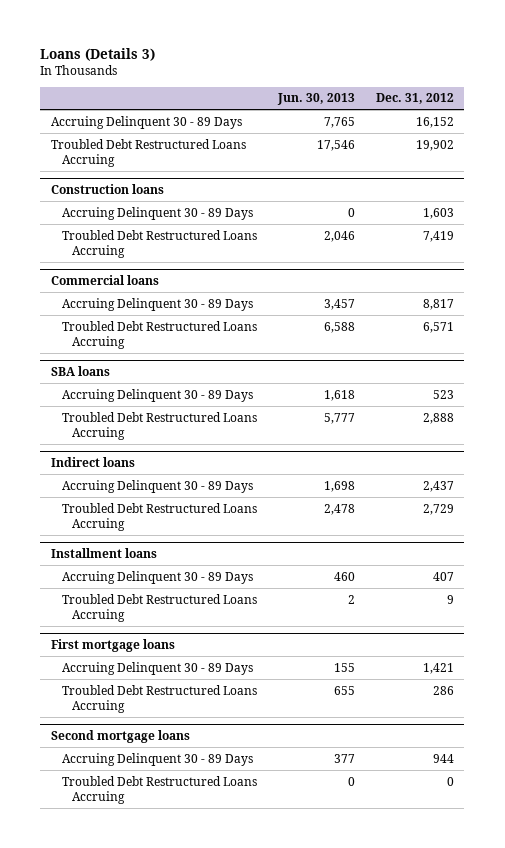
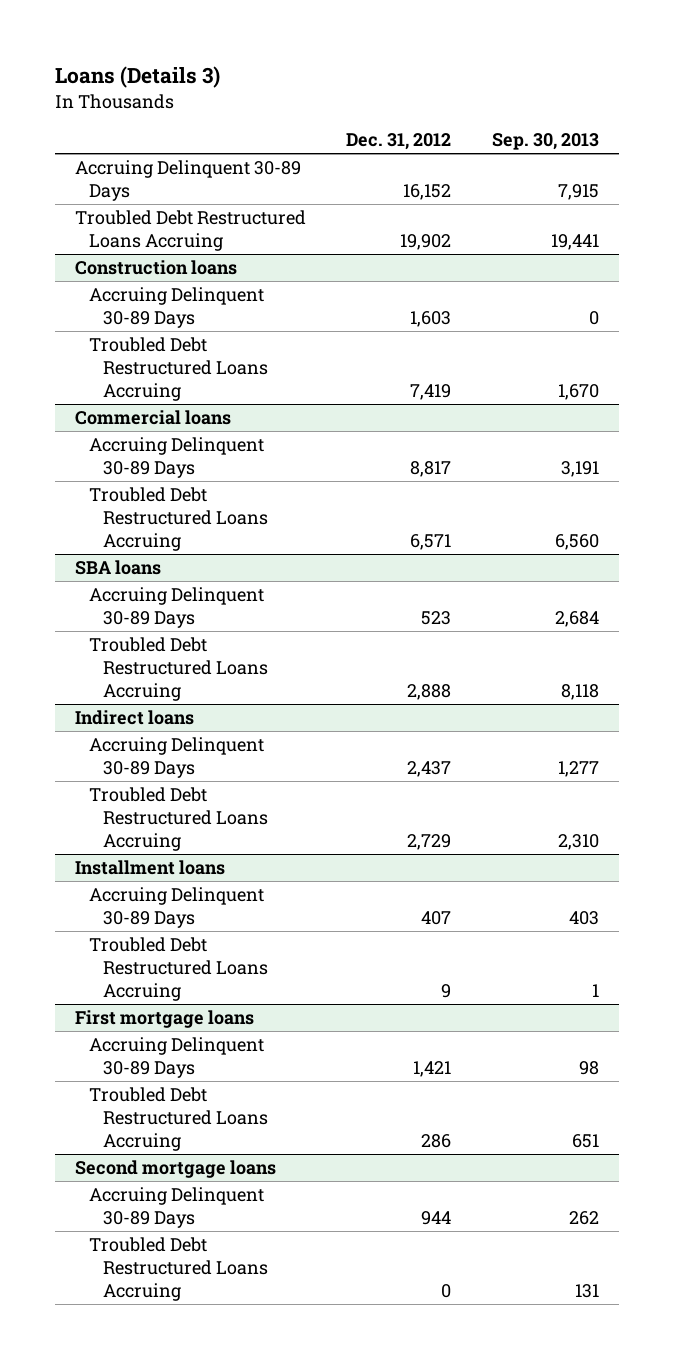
- | Jun. 30, 2013 | Dec. 31, 2012
+ | Dec. 31, 2012 | Sep. 30, 2013
- Accruing Delinquent 30 - 89 Days | 7,765 | 16,152
+ Accruing Delinquent 30-89 Days | 16,152 | 7,915
@ Construction loans
- Accruing Delinquent 30 - 89 Days | 0 | 1,603
+ Accruing Delinquent 30-89 Days | 1,603 | 0
@ Commercial loans
- Accruing Delinquent 30 - 89 Days | 3,457 | 8,817
+ Accruing Delinquent 30-89 Days | 8,817 | 3,191
@ SBA loans
- Accruing Delinquent 30 - 89 Days | 1,618 | 523
+ Accruing Delinquent 30-89 Days | 523 | 2,684
@ Indirect loans
- Accruing Delinquent 30 - 89 Days | 1,698 | 2,437
+ Accruing Delinquent 30-89 Days | 2,437 | 1,277
@ Installment loans
- Accruing Delinquent 30 - 89 Days | 460 | 407
+ Accruing Delinquent 30-89 Days | 407 | 403
@ First mortgage loans
- Accruing Delinquent 30 - 89 Days | 155 | 1,421
+ Accruing Delinquent 30-89 Days | 1,421 | 98
@ Second mortgage loans
- Accruing Delinquent 30 - 89 Days | 377 | 944
+ Accruing Delinquent 30-89 Days | 944 | 262

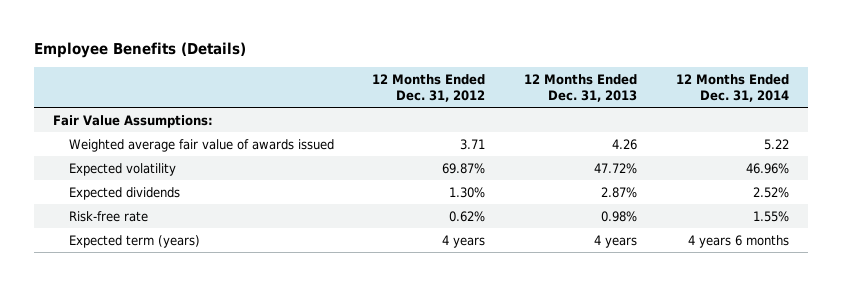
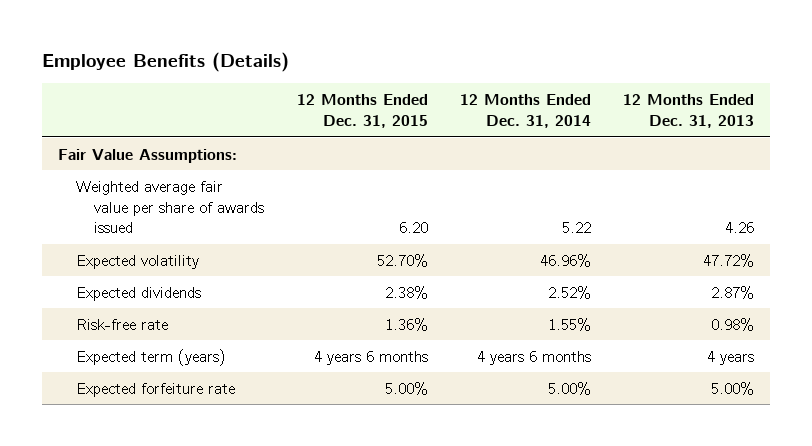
- | 12 Months Ended Dec. 31, 2012 | 12 Months Ended Dec. 31, 2013 | 12 Months Ended Dec. 31, 2014
+ | 12 Months Ended Dec. 31, 2015 | 12 Months Ended Dec. 31, 2014 | 12 Months Ended Dec. 31, 2013
- Weighted average fair value of awards issued | 3.71 | 4.26 | 5.22
+ Weighted average fair value per share of awards issued | 6.20 | 5.22 | 4.26
+ Expected forfeiture rate | 5.00% | 5.00% | 5.00%

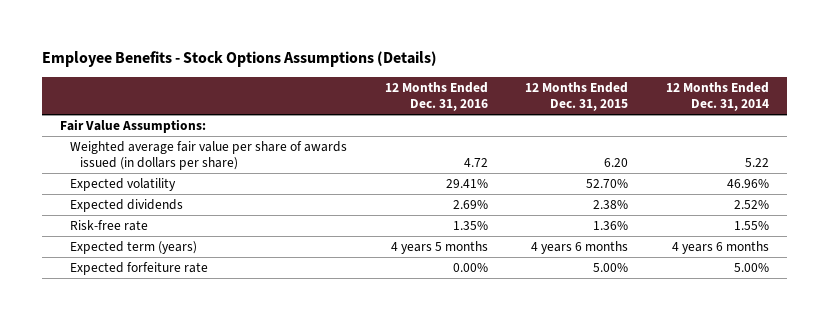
- Employee Benefits (Details)
+ Employee Benefits - Stock Options Assumptions (Details)
- | 12 Months Ended Dec. 31, 2015 | 12 Months Ended Dec. 31, 2014 | 12 Months Ended Dec. 31, 2013
+ | 12 Months Ended Dec. 31, 2016 | 12 Months Ended Dec. 31, 2015 | 12 Months Ended Dec. 31, 2014
- Weighted average fair value per share of awards issued | 6.20 | 5.22 | 4.26
+ Weighted average fair value per share of awards issued (in dollars per share) | 4.72 | 6.20 | 5.22

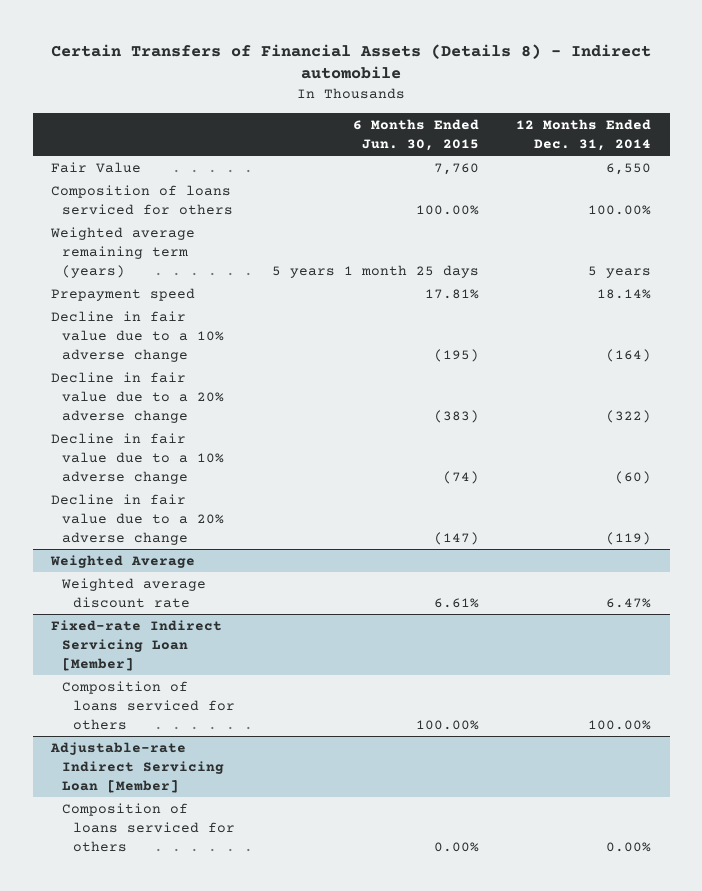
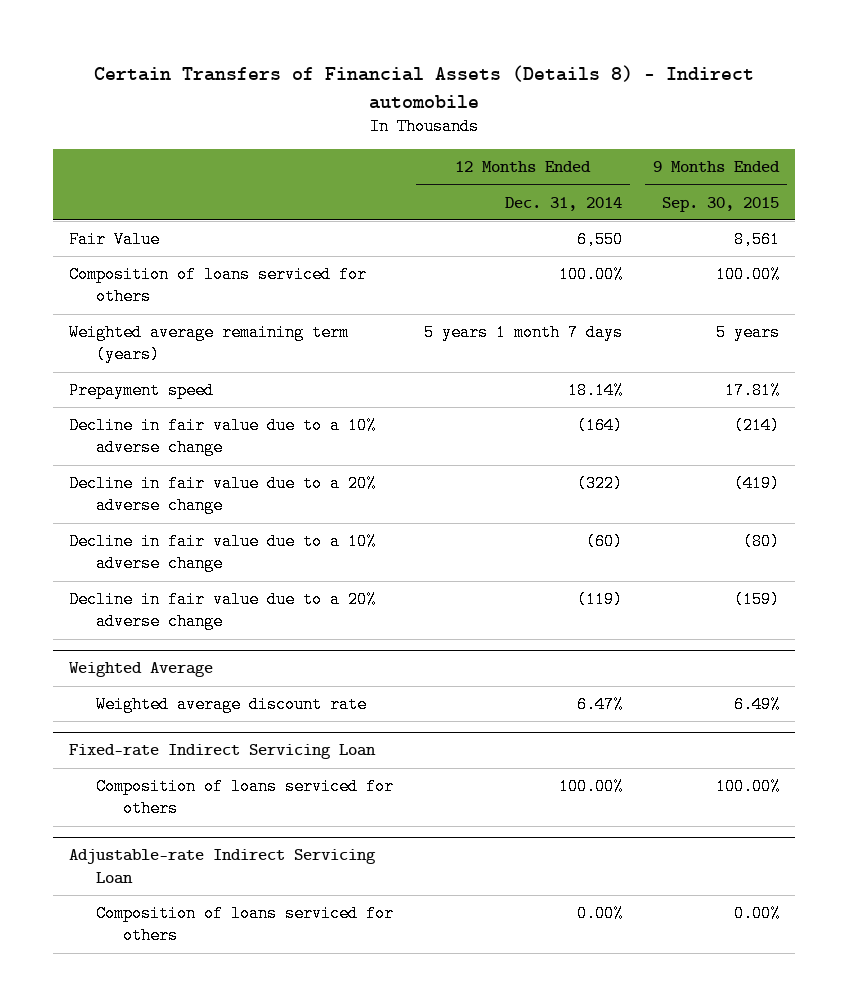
- | 6 Months Ended Jun. 30, 2015 | 12 Months Ended Dec. 31, 2014
+ | 12 Months Ended Dec. 31, 2014 | 9 Months Ended Sep. 30, 2015
- Weighted average remaining term (years) | 5 years 1 month 25 days | 5 years
+ Weighted average remaining term (years) | 5 years 1 month 7 days | 5 years
- Fixed-rate Indirect Servicing Loan [Member]
+ Fixed-rate Indirect Servicing Loan
- Adjustable-rate Indirect Servicing Loan [Member]
+ Adjustable-rate Indirect Servicing Loan

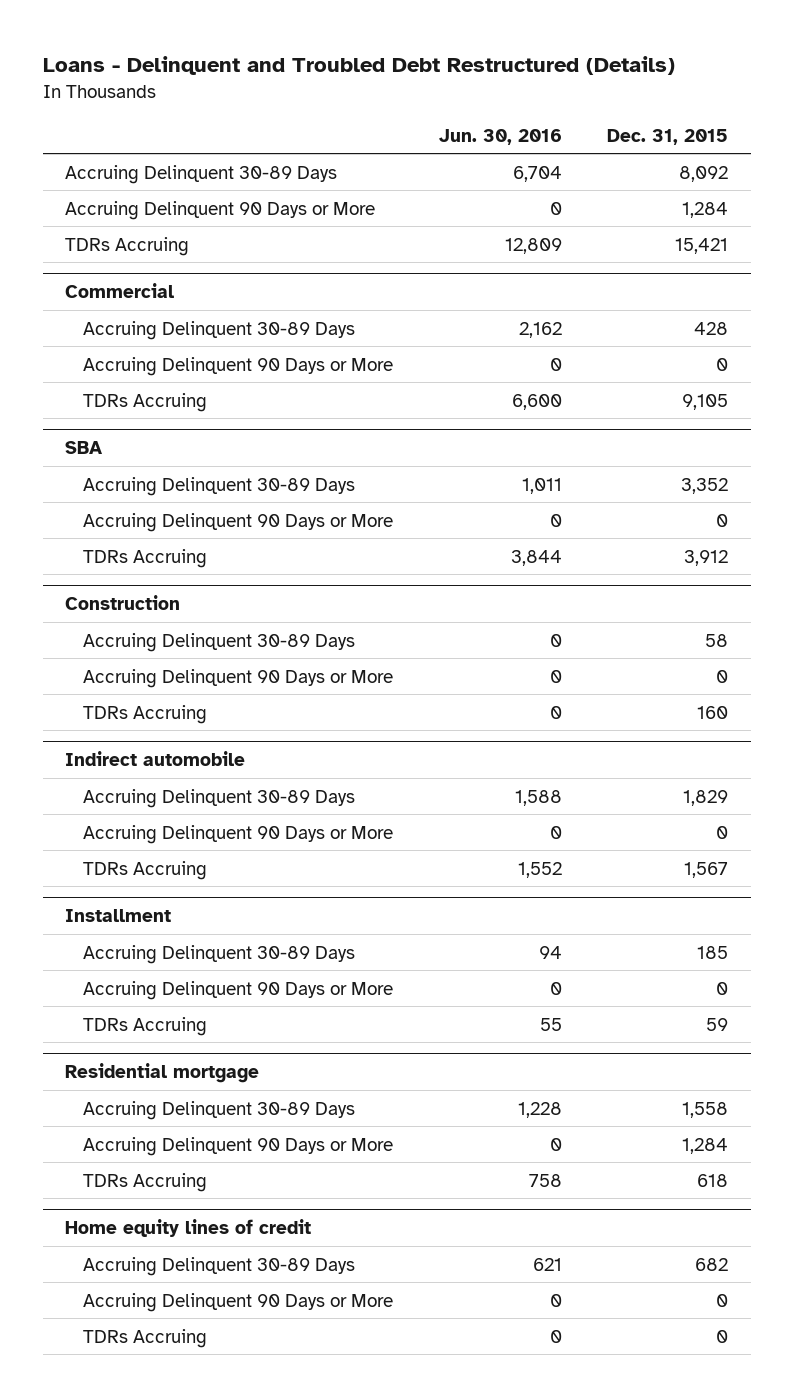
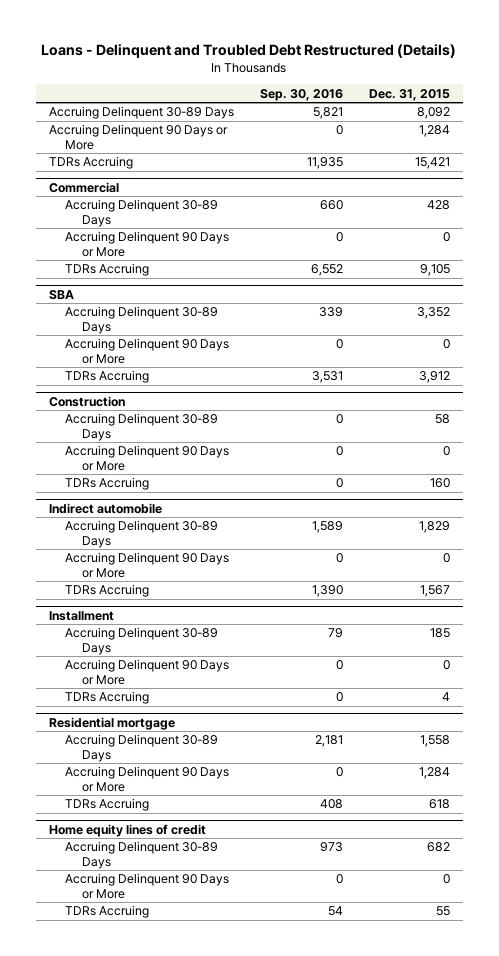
- | Jun. 30, 2016 | Dec. 31, 2015
+ | Sep. 30, 2016 | Dec. 31, 2015
@ Installment
- TDRs Accruing | 55 | 59
+ TDRs Accruing | 0 | 4
@ Home equity lines of credit
- TDRs Accruing | 0 | 0
+ TDRs Accruing | 54 | 55

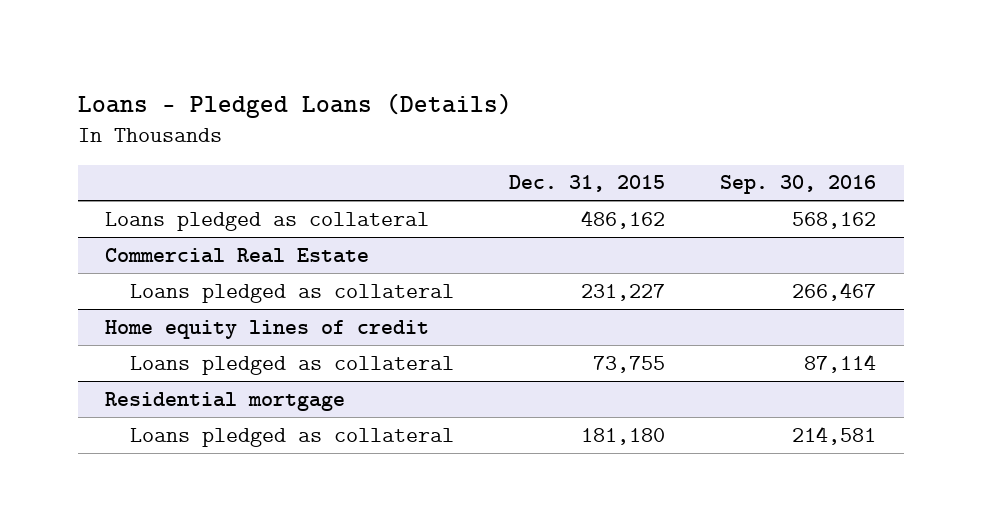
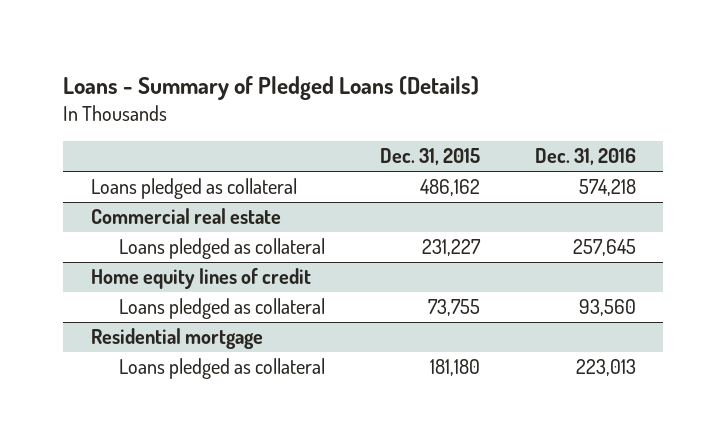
- Loans - Pledged Loans (Details)
+ Loans - Summary of Pledged Loans (Details)
- | Dec. 31, 2015 | Sep. 30, 2016
+ | Dec. 31, 2015 | Dec. 31, 2016
- Commercial Real Estate
+ Commercial real estate

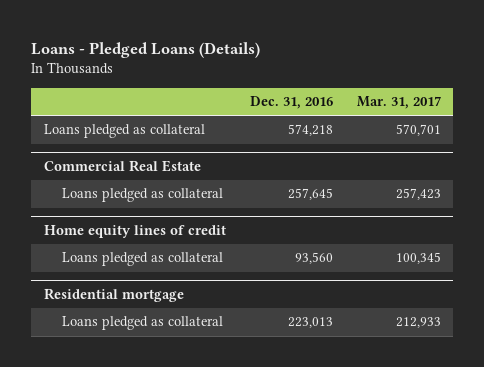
- Loans - Summary of Pledged Loans (Details)
+ Loans - Pledged Loans (Details)
- | Dec. 31, 2015 | Dec. 31, 2016
+ | Dec. 31, 2016 | Mar. 31, 2017
- Commercial real estate
+ Commercial Real Estate

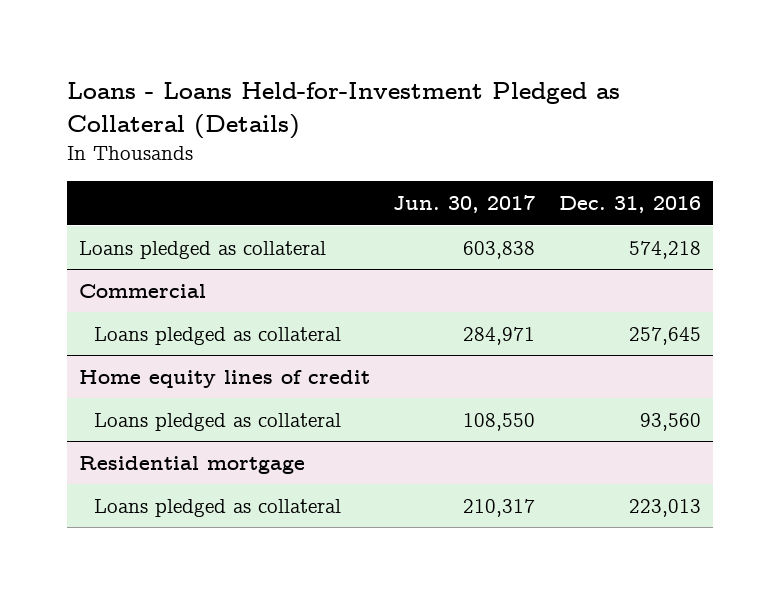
- Loans - Pledged Loans (Details)
+ Loans - Loans Held-for-Investment Pledged as Collateral (Details)
- | Dec. 31, 2016 | Mar. 31, 2017
+ | Jun. 30, 2017 | Dec. 31, 2016
- Commercial Real Estate
+ Commercial

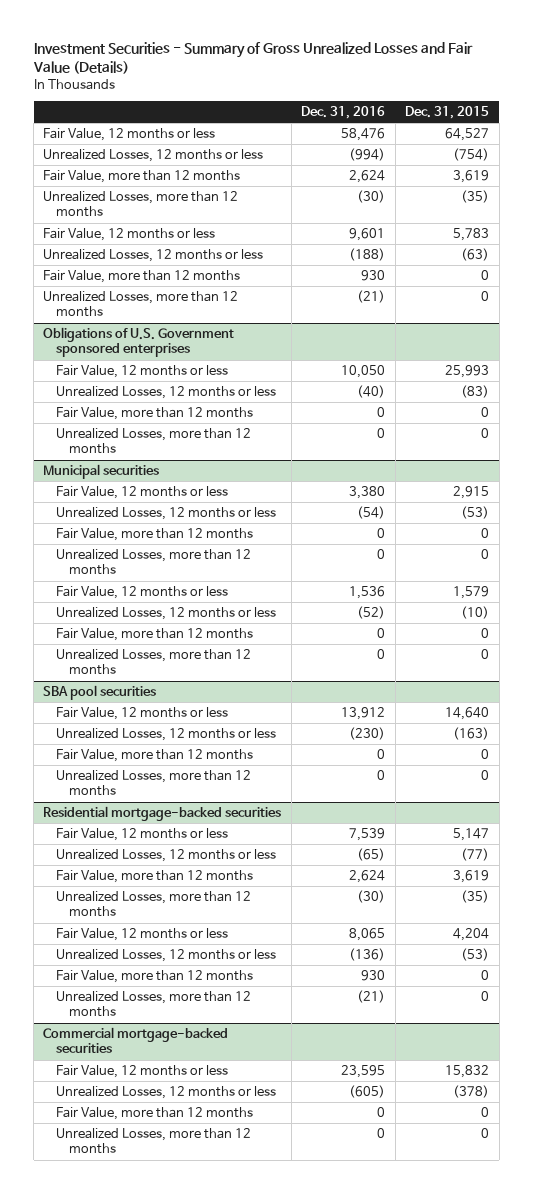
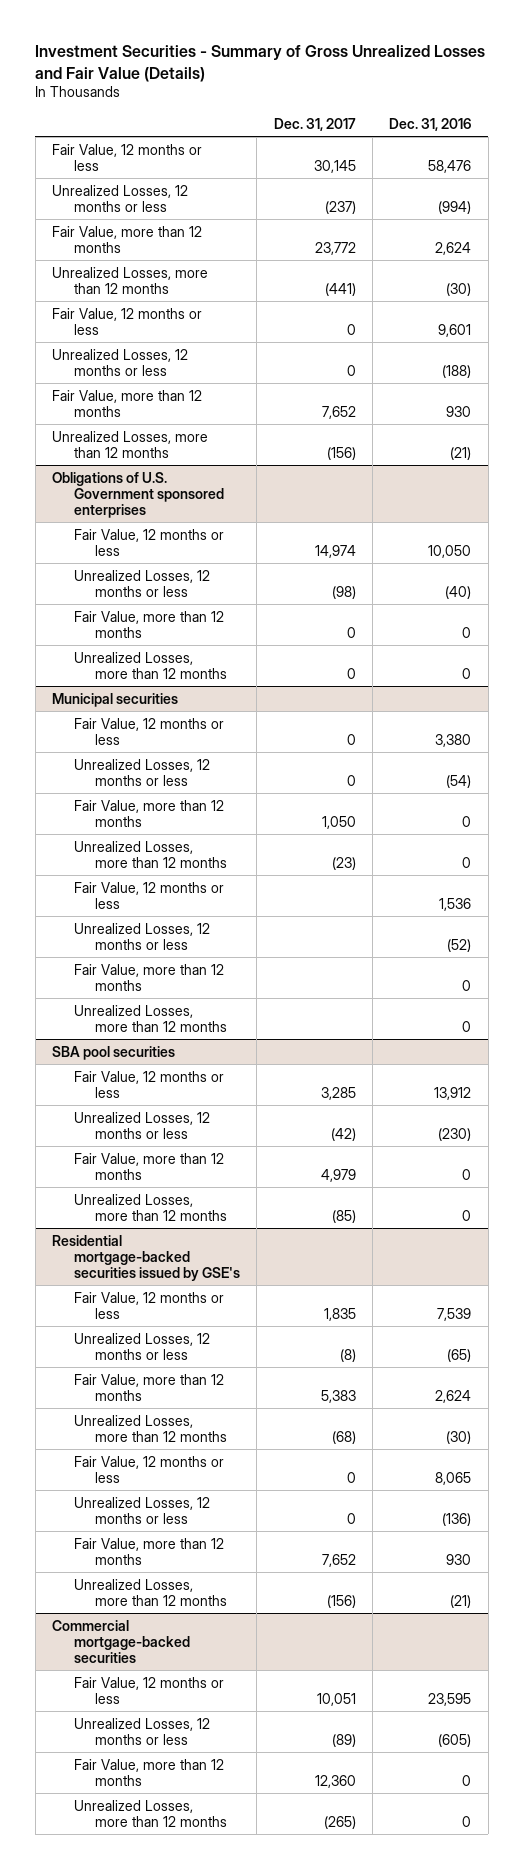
- | Dec. 31, 2016 | Dec. 31, 2015
+ | Dec. 31, 2017 | Dec. 31, 2016
- Residential mortgage-backed securities
+ Residential mortgage-backed securities issued by GSE's

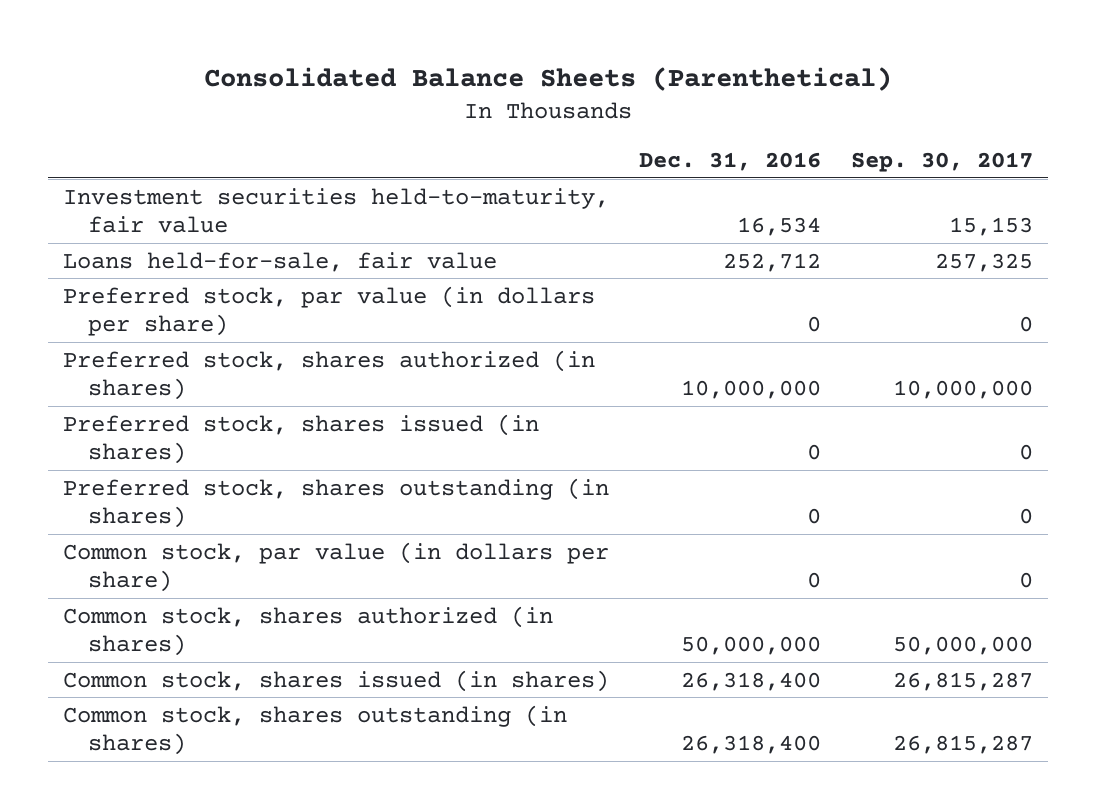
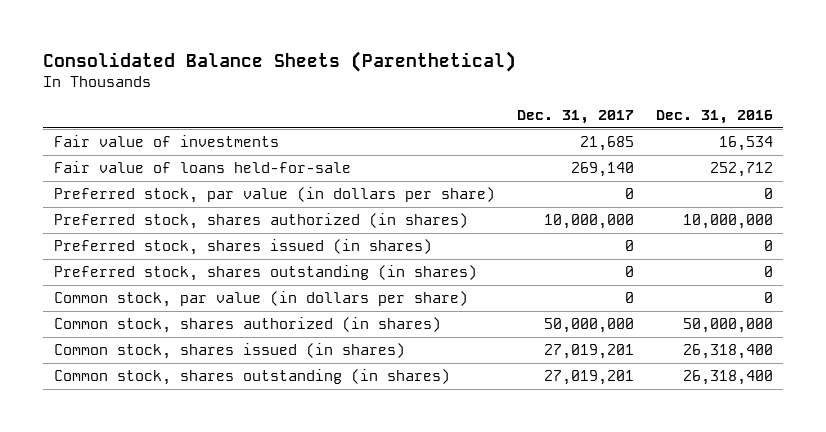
- | Dec. 31, 2016 | Sep. 30, 2017
+ | Dec. 31, 2017 | Dec. 31, 2016
- Investment securities held-to-maturity, fair value | 16,534 | 15,153
- Loans held-for-sale, fair value | 252,712 | 257,325
+ Fair value of investments | 21,685 | 16,534
+ Fair value of loans held-for-sale | 269,140 | 252,712

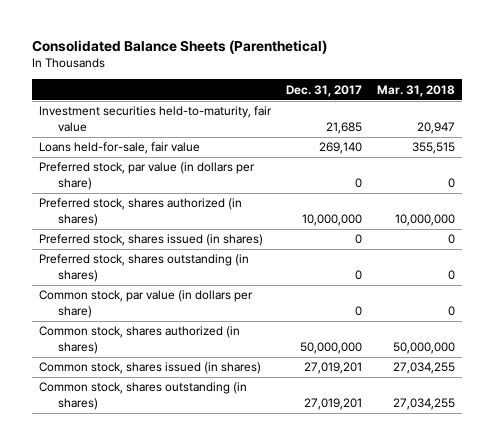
- | Dec. 31, 2017 | Dec. 31, 2016
+ | Dec. 31, 2017 | Mar. 31, 2018
- Fair value of investments | 21,685 | 16,534
- Fair value of loans held-for-sale | 269,140 | 252,712
+ Investment securities held-to-maturity, fair value | 21,685 | 20,947
+ Loans held-for-sale, fair value | 269,140 | 355,515

